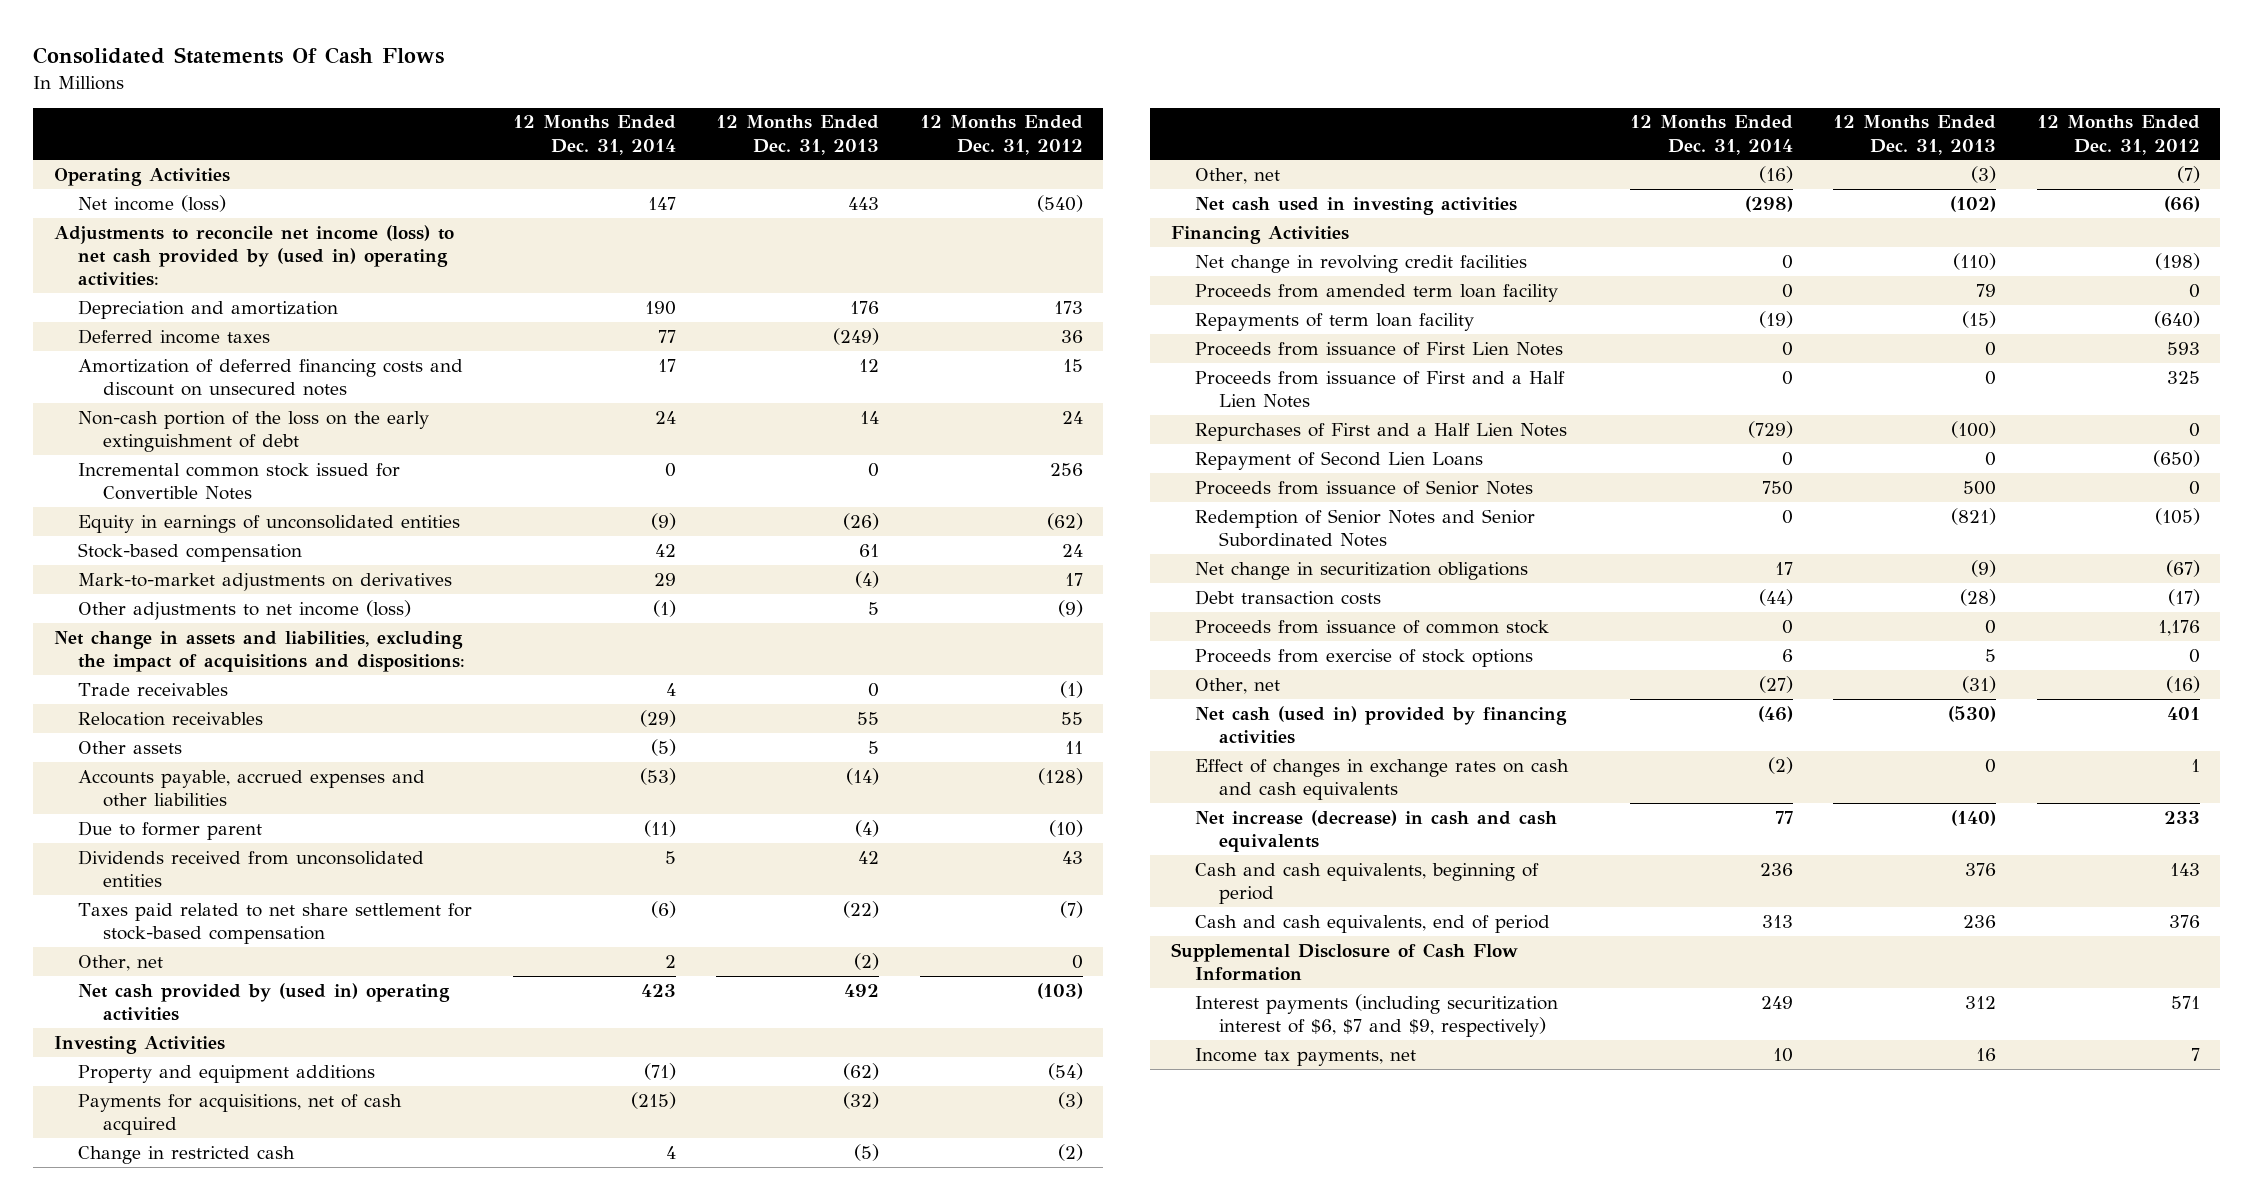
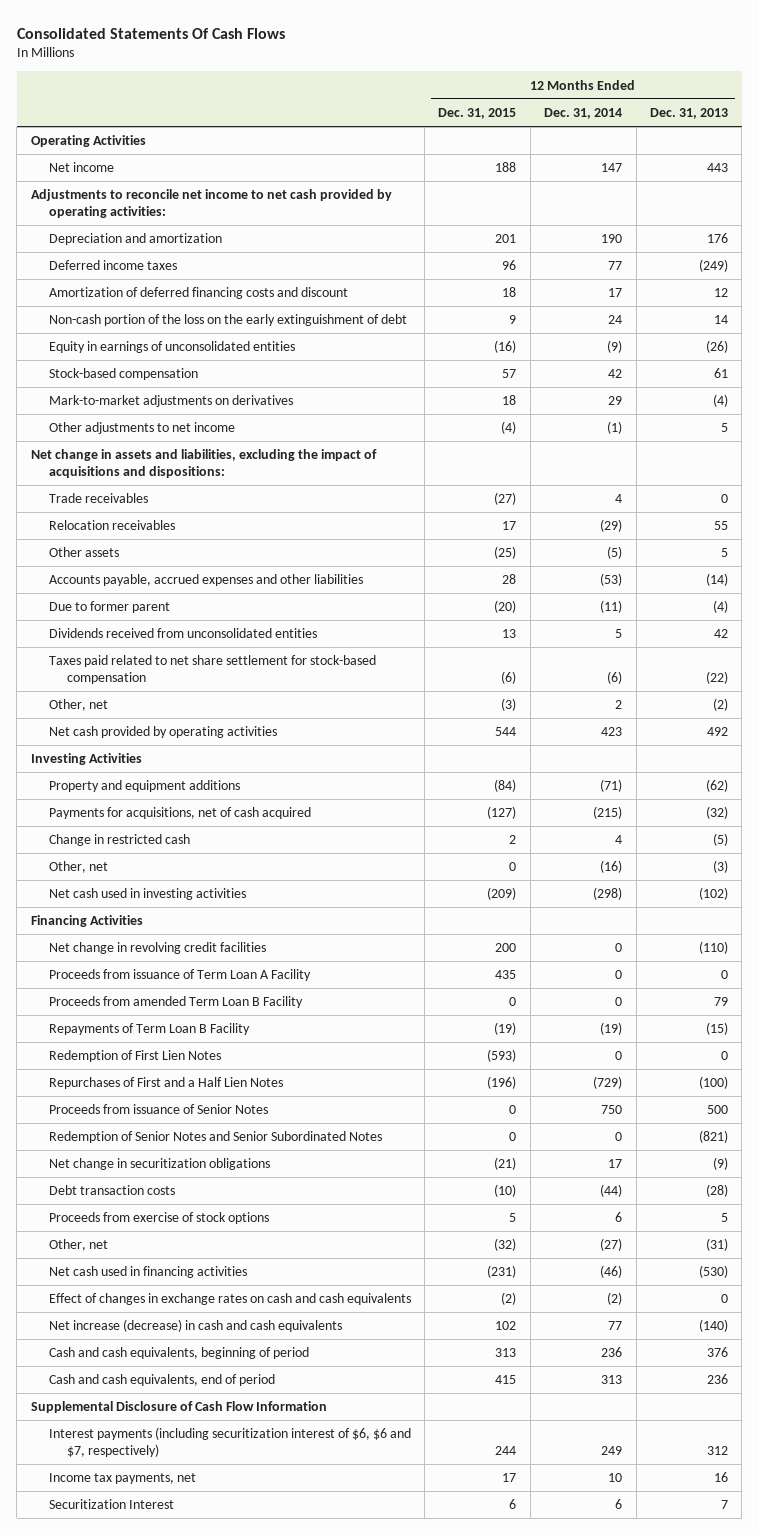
- | 12 Months Ended Dec. 31, 2014 | 12 Months Ended Dec. 31, 2013 | 12 Months Ended Dec. 31, 2012
+ | 12 Months Ended Dec. 31, 2015 | 12 Months Ended Dec. 31, 2014 | 12 Months Ended Dec. 31, 2013
- Net income (loss) | 147 | 443 | (540)
- Adjustments to reconcile net income (loss) to net cash provided by (used in) operating activities:
+ Net income | 188 | 147 | 443
+ Adjustments to reconcile net income to net cash provided by operating activities:
- Amortization of deferred financing costs and discount on unsecured notes | 17 | 12 | 15
+ Amortization of deferred financing costs and discount | 18 | 17 | 12
- Incremental common stock issued for Convertible Notes | 0 | 0 | 256
- Other adjustments to net income (loss) | (1) | 5 | (9)
+ Other adjustments to net income | (4) | (1) | 5
- Net cash provided by (used in) operating activities | 423 | 492 | (103)
+ Net cash provided by operating activities | 544 | 423 | 492
- Proceeds from amended term loan facility | 0 | 79 | 0
- Repayments of term loan facility | (19) | (15) | (640)
- Proceeds from issuance of First Lien Notes | 0 | 0 | 593
- Proceeds from issuance of First and a Half Lien Notes | 0 | 0 | 325
+ Proceeds from issuance of Term Loan A Facility | 435 | 0 | 0
+ Proceeds from amended Term Loan B Facility | 0 | 0 | 79
+ Repayments of Term Loan B Facility | (19) | (19) | (15)
+ Redemption of First Lien Notes | (593) | 0 | 0
- Repayment of Second Lien Loans | 0 | 0 | (650)
- Proceeds from issuance of common stock | 0 | 0 | 1,176
- Net cash (used in) provided by financing activities | (46) | (530) | 401
+ Net cash used in financing activities | (231) | (46) | (530)
- Interest payments (including securitization interest of $6, $7 and $9, respectively) | 249 | 312 | 571
+ Interest payments (including securitization interest of $6, $6 and $7, respectively) | 244 | 249 | 312
+ Securitization Interest | 6 | 6 | 7

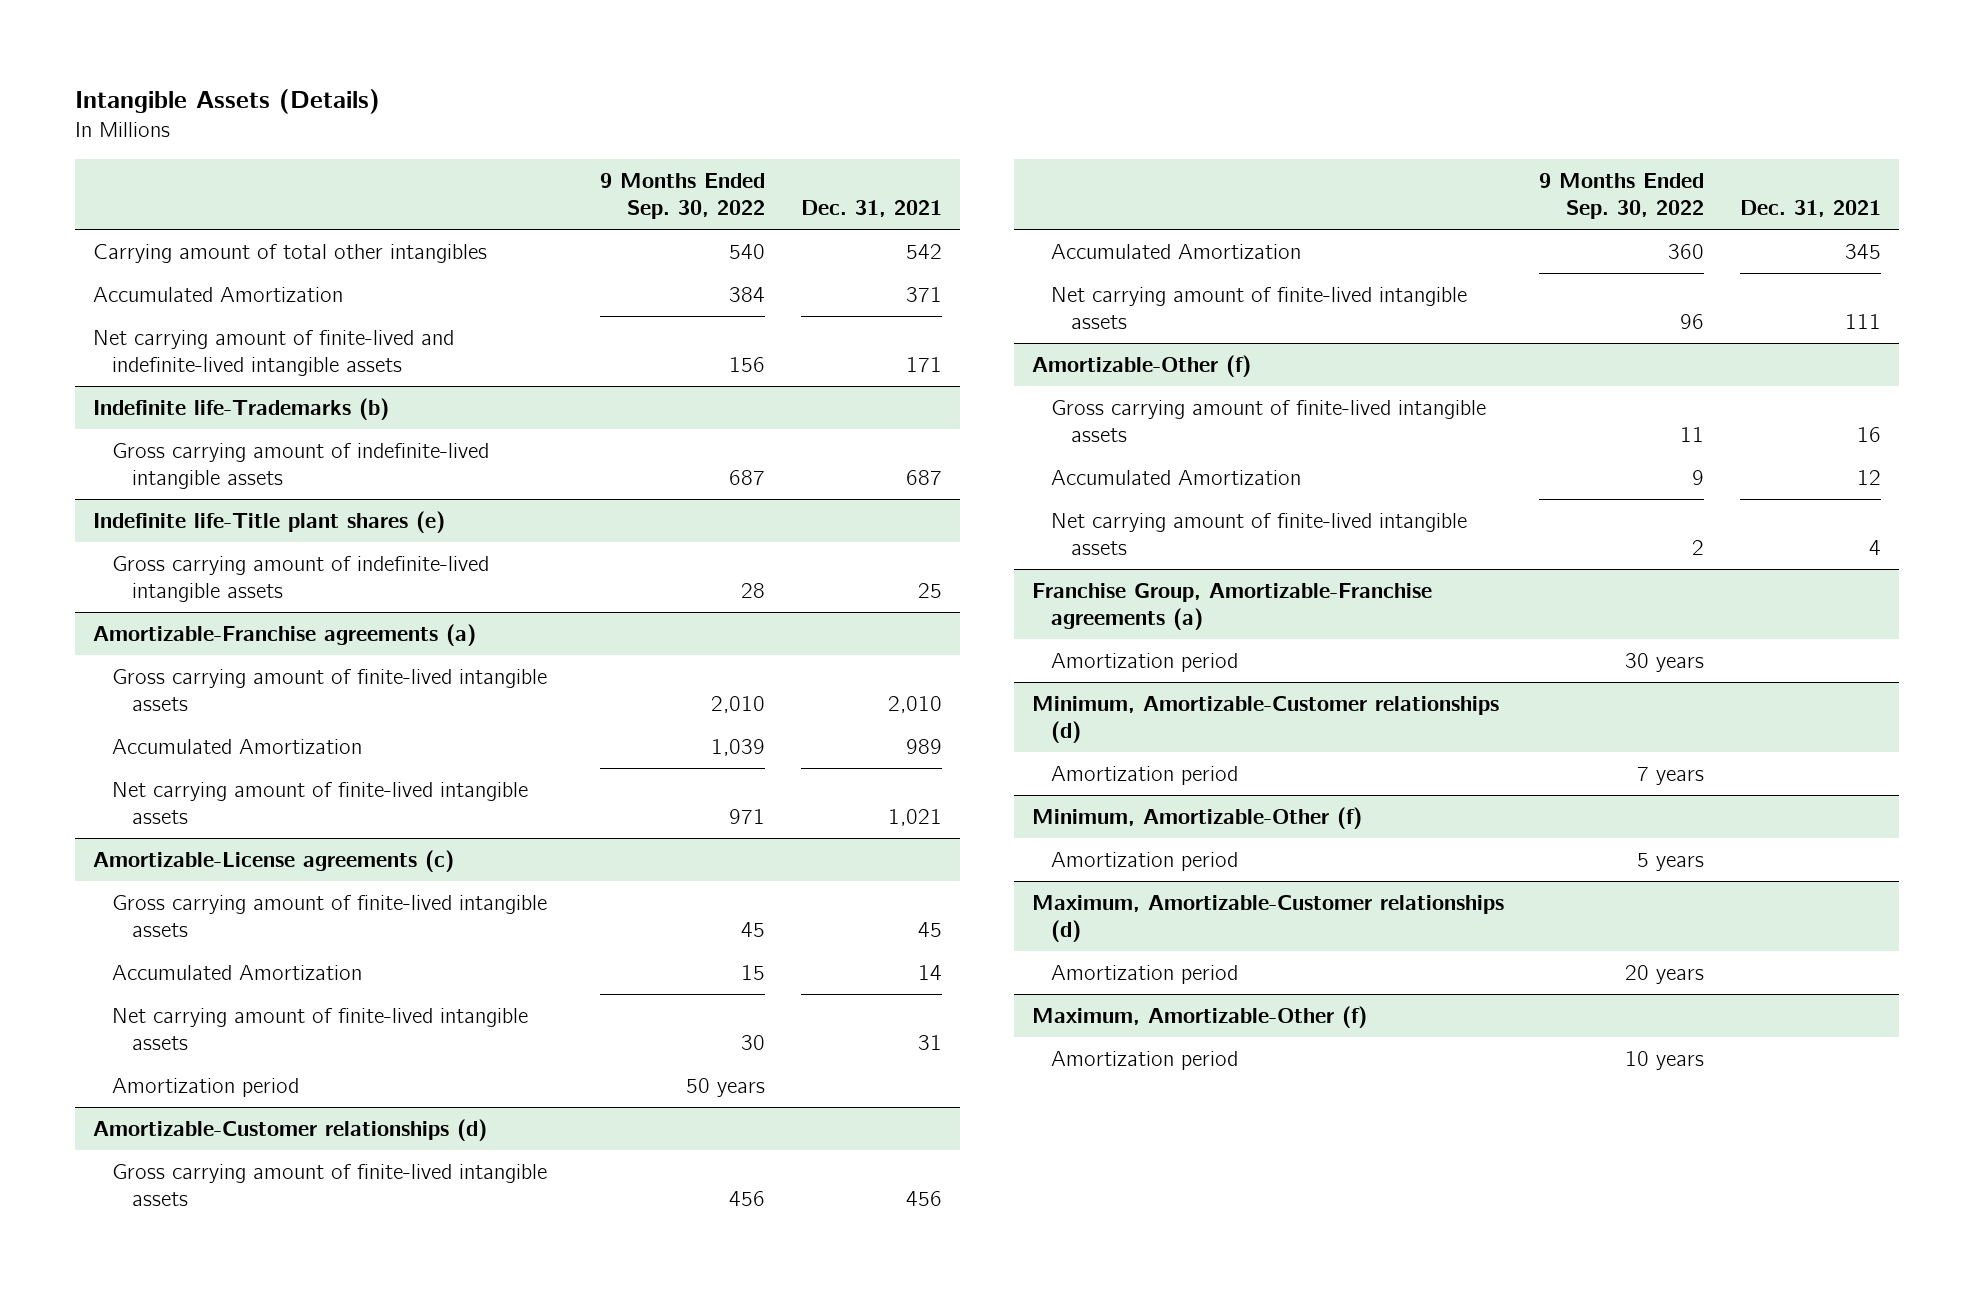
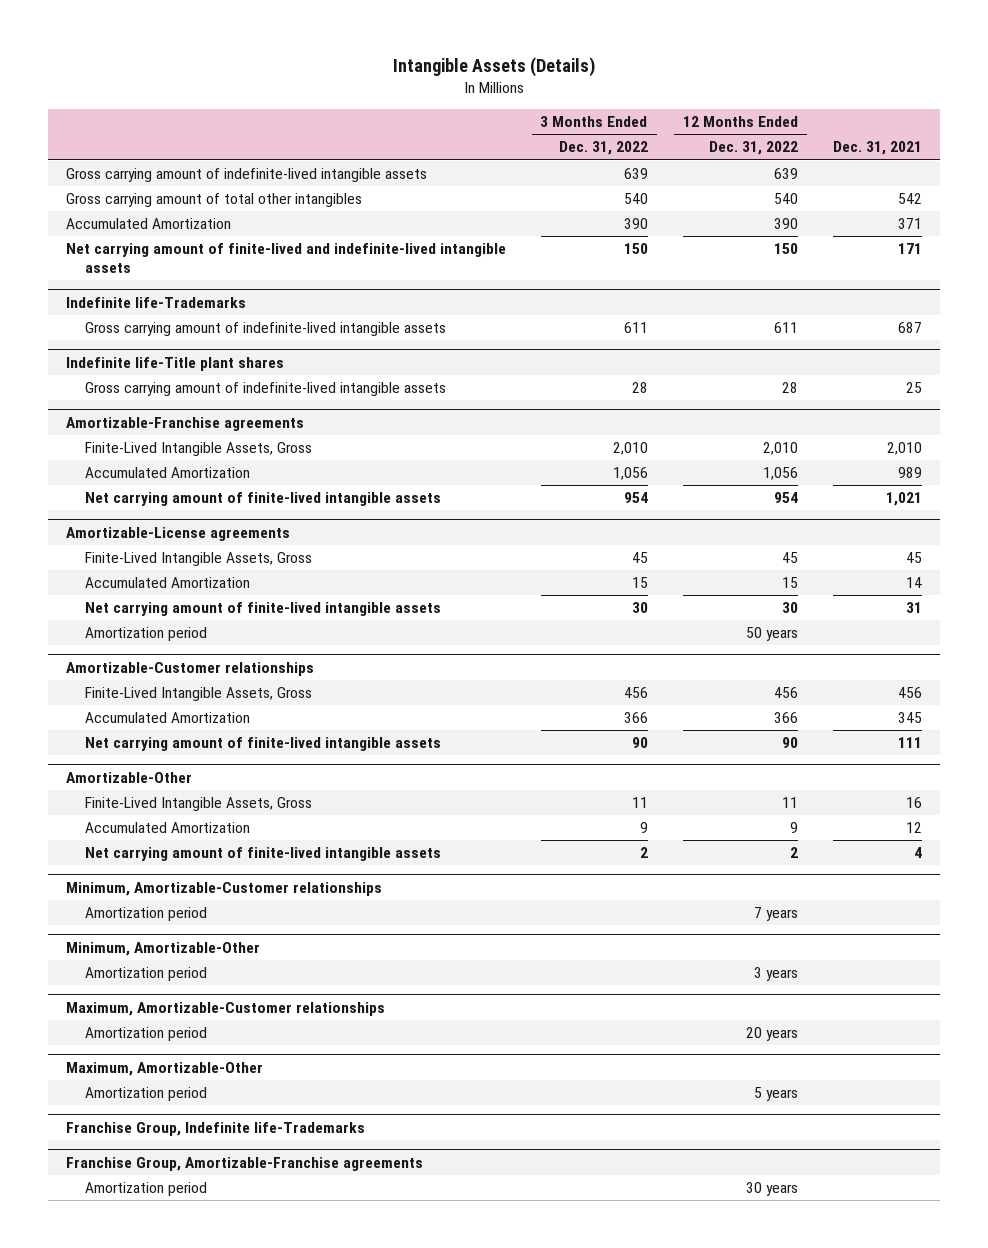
- | 9 Months Ended Sep. 30, 2022 | Dec. 31, 2021
+ | 3 Months Ended Dec. 31, 2022 | 12 Months Ended Dec. 31, 2022 | Dec. 31, 2021
- Carrying amount of total other intangibles | 540 | 542
+ Gross carrying amount of indefinite-lived intangible assets | 639 | 639 |
+ Gross carrying amount of total other intangibles | 540 | 540 | 542
- Indefinite life-Trademarks (b)
+ Indefinite life-Trademarks
- Indefinite life-Title plant shares (e)
+ Indefinite life-Title plant shares
- Amortizable-Franchise agreements (a)
- Gross carrying amount of finite-lived intangible assets | 2,010 | 2,010
+ Amortizable-Franchise agreements
+ Finite-Lived Intangible Assets, Gross | 2,010 | 2,010 | 2,010
- Amortizable-License agreements (c)
- Gross carrying amount of finite-lived intangible assets | 45 | 45
+ Amortizable-License agreements
+ Finite-Lived Intangible Assets, Gross | 45 | 45 | 45
- Amortizable-Customer relationships (d)
- Gross carrying amount of finite-lived intangible assets | 456 | 456
+ Amortizable-Customer relationships
+ Finite-Lived Intangible Assets, Gross | 456 | 456 | 456
- Amortizable-Other (f)
- Gross carrying amount of finite-lived intangible assets | 11 | 16
+ Amortizable-Other
+ Finite-Lived Intangible Assets, Gross | 11 | 11 | 16
- Franchise Group, Amortizable-Franchise agreements (a)
+ Minimum, Amortizable-Customer relationships
- Minimum, Amortizable-Customer relationships (d)
+ Minimum, Amortizable-Other
- Minimum, Amortizable-Other (f)
+ Maximum, Amortizable-Customer relationships
- Maximum, Amortizable-Customer relationships (d)
+ Maximum, Amortizable-Other
- Maximum, Amortizable-Other (f)
+ Franchise Group, Indefinite life-Trademarks
+ Franchise Group, Amortizable-Franchise agreements

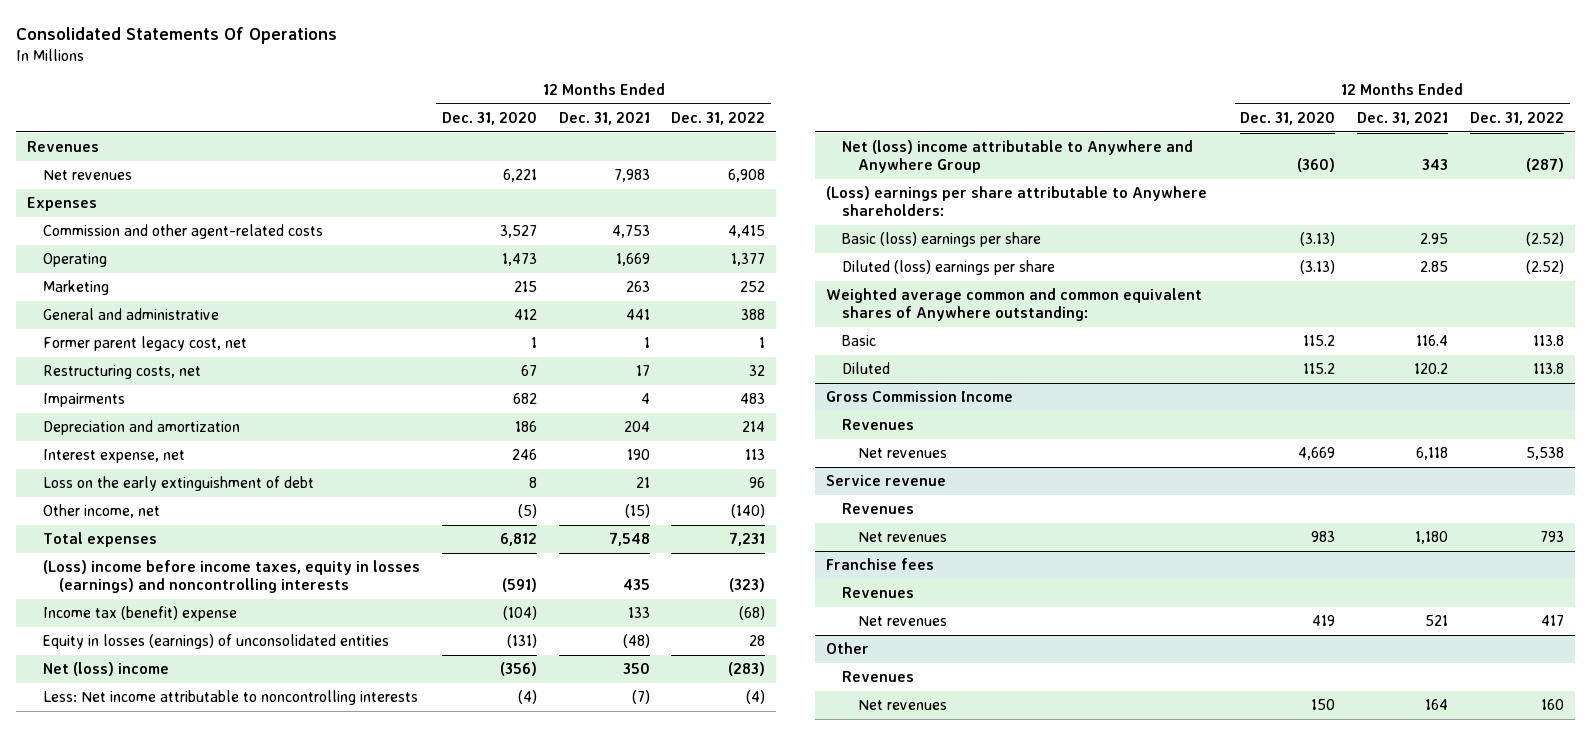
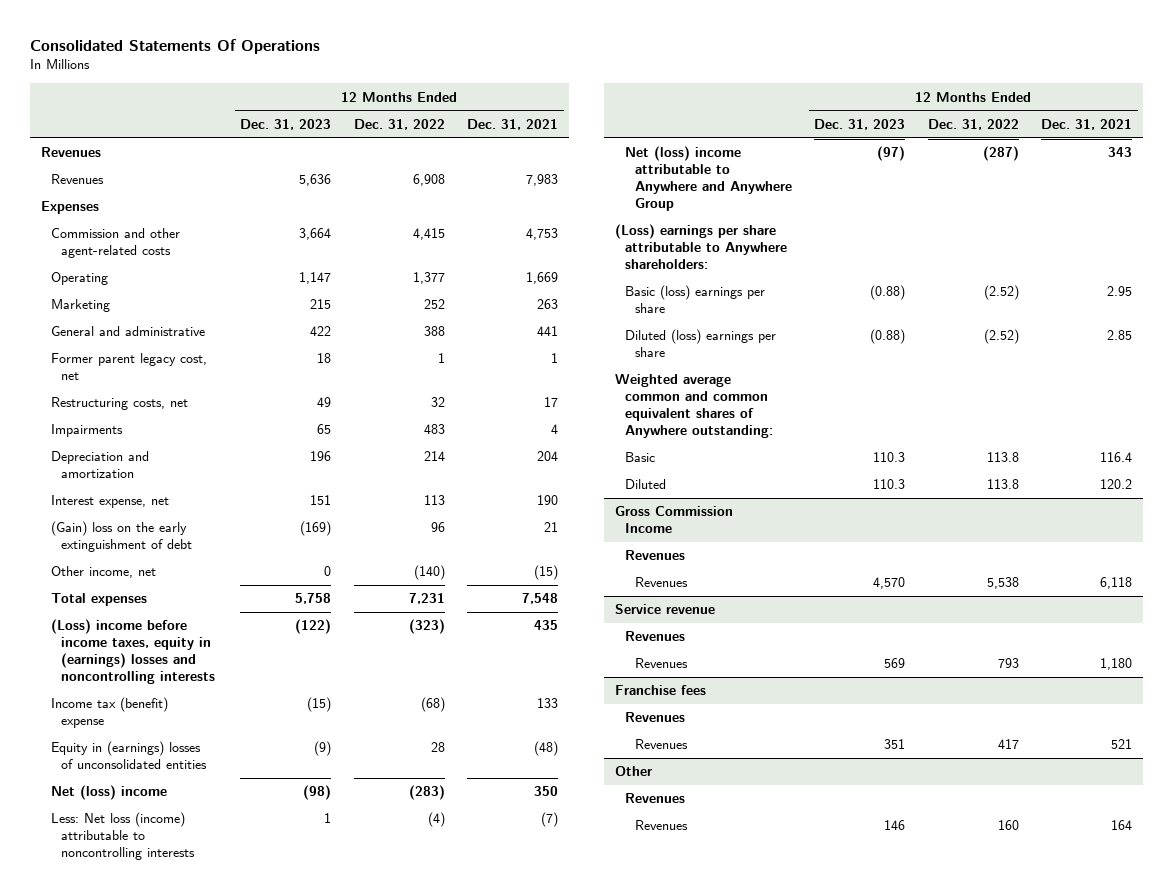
- | 12 Months Ended Dec. 31, 2020 | 12 Months Ended Dec. 31, 2021 | 12 Months Ended Dec. 31, 2022
+ | 12 Months Ended Dec. 31, 2023 | 12 Months Ended Dec. 31, 2022 | 12 Months Ended Dec. 31, 2021
- Net revenues | 6,221 | 7,983 | 6,908
+ Revenues | 5,636 | 6,908 | 7,983
- Loss on the early extinguishment of debt | 8 | 21 | 96
+ (Gain) loss on the early extinguishment of debt | (169) | 96 | 21
- (Loss) income before income taxes, equity in losses (earnings) and noncontrolling interests | (591) | 435 | (323)
+ (Loss) income before income taxes, equity in (earnings) losses and noncontrolling interests | (122) | (323) | 435
- Equity in losses (earnings) of unconsolidated entities | (131) | (48) | 28
+ Equity in (earnings) losses of unconsolidated entities | (9) | 28 | (48)
- Less: Net income attributable to noncontrolling interests | (4) | (7) | (4)
+ Less: Net loss (income) attributable to noncontrolling interests | 1 | (4) | (7)
@ Gross Commission Income
- Net revenues | 4,669 | 6,118 | 5,538
+ Revenues | 4,570 | 5,538 | 6,118
@ Service revenue
- Net revenues | 983 | 1,180 | 793
+ Revenues | 569 | 793 | 1,180
@ Franchise fees
- Net revenues | 419 | 521 | 417
+ Revenues | 351 | 417 | 521
@ Other
- Net revenues | 150 | 164 | 160
+ Revenues | 146 | 160 | 164

